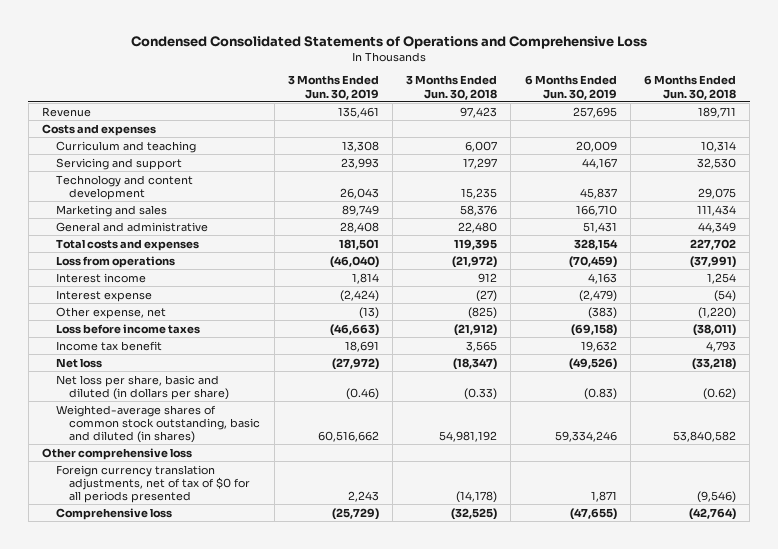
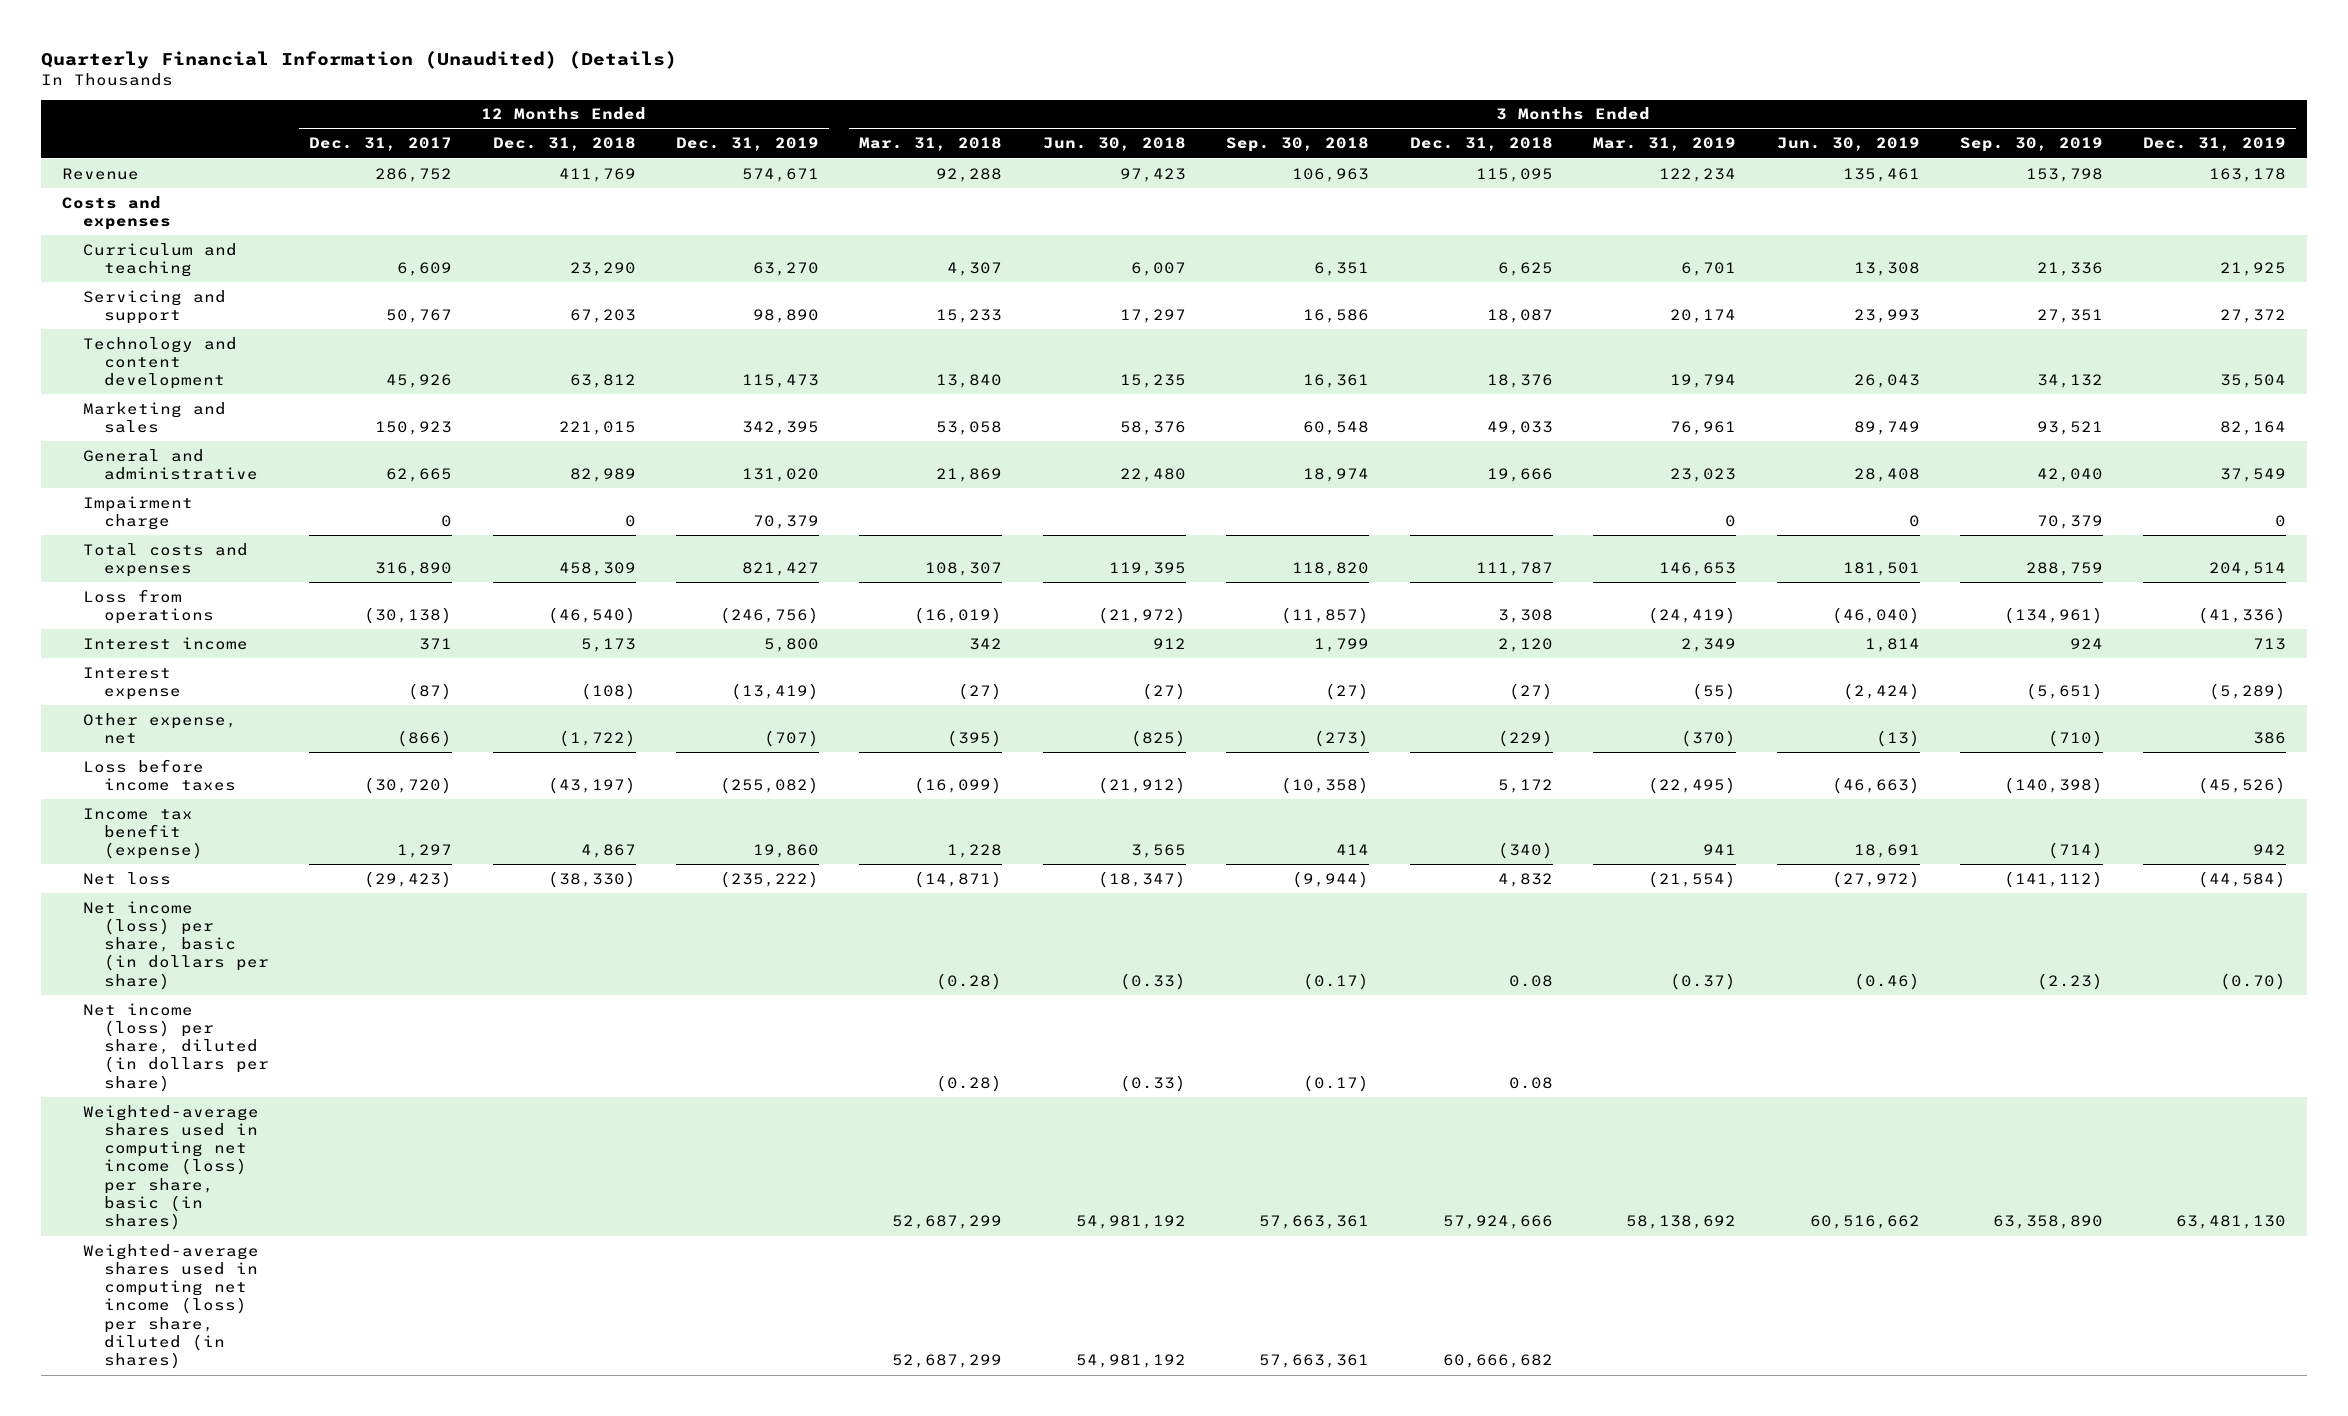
- Condensed Consolidated Statements of Operations and Comprehensive Loss
+ Quarterly Financial Information (Unaudited) (Details)
- | 3 Months Ended Jun. 30, 2019 | 3 Months Ended Jun. 30, 2018 | 6 Months Ended Jun. 30, 2019 | 6 Months Ended Jun. 30, 2018
+ | 12 Months Ended Dec. 31, 2017 | 12 Months Ended Dec. 31, 2018 | 12 Months Ended Dec. 31, 2019 | 3 Months Ended Mar. 31, 2018 | 3 Months Ended Jun. 30, 2018 | 3 Months Ended Sep. 30, 2018 | 3 Months Ended Dec. 31, 2018 | 3 Months Ended Mar. 31, 2019 | 3 Months Ended Jun. 30, 2019 | 3 Months Ended Sep. 30, 2019 | 3 Months Ended Dec. 31, 2019
+ Impairment charge | 0 | 0 | 70,379 | | | | | 0 | 0 | 70,379 | 0
- Income tax benefit | 18,691 | 3,565 | 19,632 | 4,793
+ Income tax benefit (expense) | 1,297 | 4,867 | 19,860 | 1,228 | 3,565 | 414 | (340) | 941 | 18,691 | (714) | 942
- Net loss per share, basic and diluted (in dollars per share) | (0.46) | (0.33) | (0.83) | (0.62)
- Weighted-average shares of common stock outstanding, basic and diluted (in shares) | 60,516,662 | 54,981,192 | 59,334,246 | 53,840,582
- Other comprehensive loss
- Foreign currency translation adjustments, net of tax of $0 for all periods presented | 2,243 | (14,178) | 1,871 | (9,546)
- Comprehensive loss | (25,729) | (32,525) | (47,655) | (42,764)
+ Net income (loss) per share, basic (in dollars per share) | | | | (0.28) | (0.33) | (0.17) | 0.08 | (0.37) | (0.46) | (2.23) | (0.70)
+ Net income (loss) per share, diluted (in dollars per share) | | | | (0.28) | (0.33) | (0.17) | 0.08 | | | |
+ Weighted-average shares used in computing net income (loss) per share, basic (in shares) | | | | 52,687,299 | 54,981,192 | 57,663,361 | 57,924,666 | 58,138,692 | 60,516,662 | 63,358,890 | 63,481,130
+ Weighted-average shares used in computing net income (loss) per share, diluted (in shares) | | | | 52,687,299 | 54,981,192 | 57,663,361 | 60,666,682 | | | |

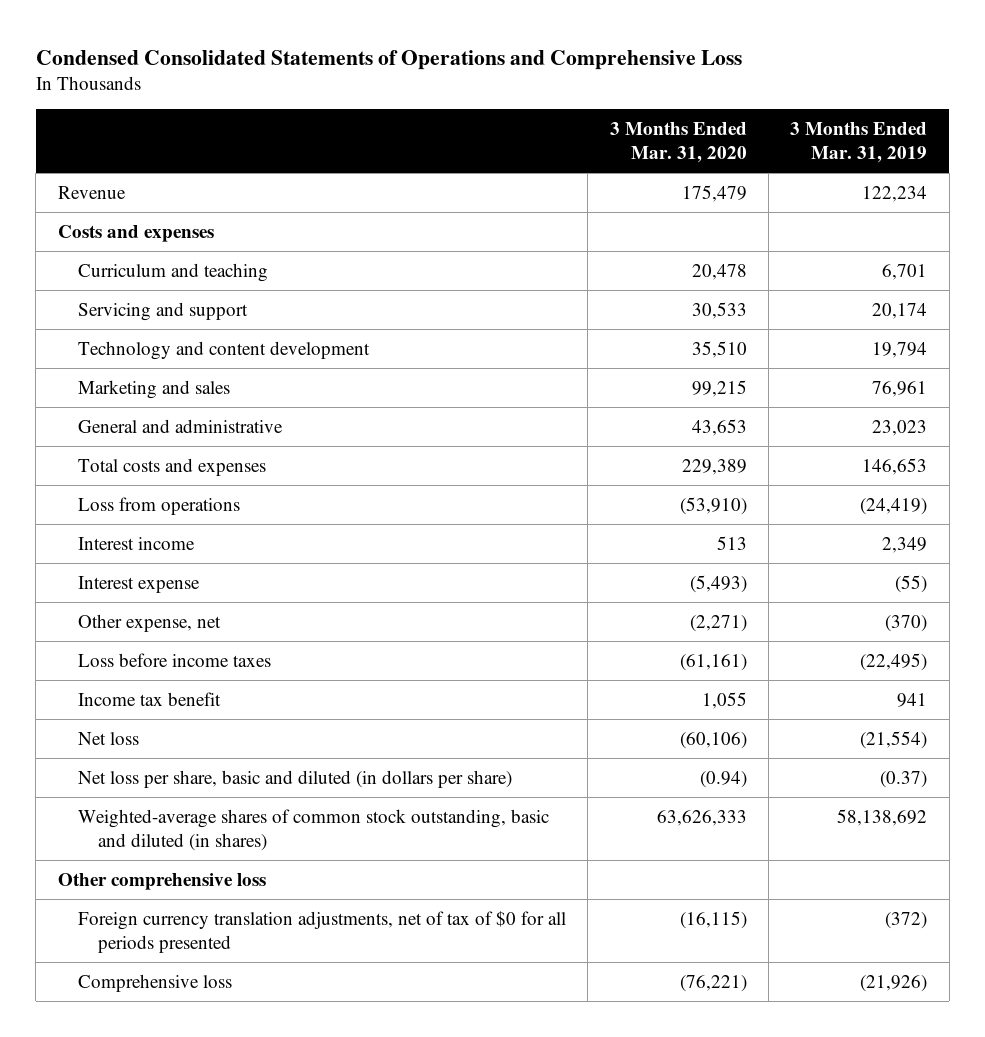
- Quarterly Financial Information (Unaudited) (Details)
+ Condensed Consolidated Statements of Operations and Comprehensive Loss
- | 12 Months Ended Dec. 31, 2017 | 12 Months Ended Dec. 31, 2018 | 12 Months Ended Dec. 31, 2019 | 3 Months Ended Mar. 31, 2018 | 3 Months Ended Jun. 30, 2018 | 3 Months Ended Sep. 30, 2018 | 3 Months Ended Dec. 31, 2018 | 3 Months Ended Mar. 31, 2019 | 3 Months Ended Jun. 30, 2019 | 3 Months Ended Sep. 30, 2019 | 3 Months Ended Dec. 31, 2019
+ | 3 Months Ended Mar. 31, 2020 | 3 Months Ended Mar. 31, 2019
- Impairment charge | 0 | 0 | 70,379 | | | | | 0 | 0 | 70,379 | 0
- Income tax benefit (expense) | 1,297 | 4,867 | 19,860 | 1,228 | 3,565 | 414 | (340) | 941 | 18,691 | (714) | 942
+ Income tax benefit | 1,055 | 941
- Net income (loss) per share, basic (in dollars per share) | | | | (0.28) | (0.33) | (0.17) | 0.08 | (0.37) | (0.46) | (2.23) | (0.70)
- Net income (loss) per share, diluted (in dollars per share) | | | | (0.28) | (0.33) | (0.17) | 0.08 | | | |
- Weighted-average shares used in computing net income (loss) per share, basic (in shares) | | | | 52,687,299 | 54,981,192 | 57,663,361 | 57,924,666 | 58,138,692 | 60,516,662 | 63,358,890 | 63,481,130
- Weighted-average shares used in computing net income (loss) per share, diluted (in shares) | | | | 52,687,299 | 54,981,192 | 57,663,361 | 60,666,682 | | | |
+ Net loss per share, basic and diluted (in dollars per share) | (0.94) | (0.37)
+ Weighted-average shares of common stock outstanding, basic and diluted (in shares) | 63,626,333 | 58,138,692
+ Other comprehensive loss
+ Foreign currency translation adjustments, net of tax of $0 for all periods presented | (16,115) | (372)
+ Comprehensive loss | (76,221) | (21,926)

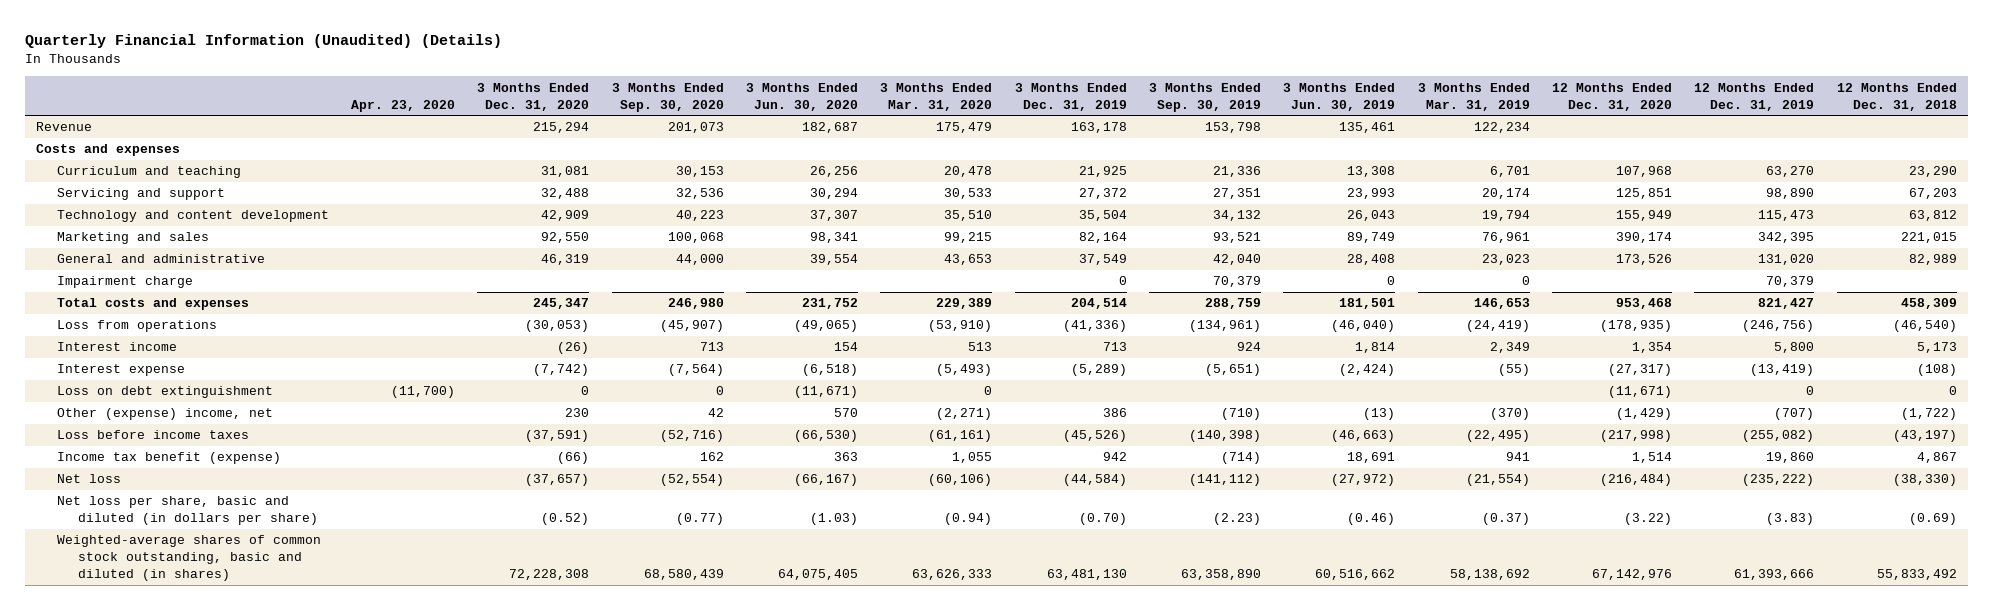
- Condensed Consolidated Statements of Operations and Comprehensive Loss
+ Quarterly Financial Information (Unaudited) (Details)
- | 3 Months Ended Mar. 31, 2020 | 3 Months Ended Mar. 31, 2019
+ | Apr. 23, 2020 | 3 Months Ended Dec. 31, 2020 | 3 Months Ended Sep. 30, 2020 | 3 Months Ended Jun. 30, 2020 | 3 Months Ended Mar. 31, 2020 | 3 Months Ended Dec. 31, 2019 | 3 Months Ended Sep. 30, 2019 | 3 Months Ended Jun. 30, 2019 | 3 Months Ended Mar. 31, 2019 | 12 Months Ended Dec. 31, 2020 | 12 Months Ended Dec. 31, 2019 | 12 Months Ended Dec. 31, 2018
+ Impairment charge | | | | | | 0 | 70,379 | 0 | 0 | | 70,379 |
- Other expense, net | (2,271) | (370)
+ Loss on debt extinguishment | (11,700) | 0 | 0 | (11,671) | 0 | | | | | (11,671) | 0 | 0
+ Other (expense) income, net | | 230 | 42 | 570 | (2,271) | 386 | (710) | (13) | (370) | (1,429) | (707) | (1,722)
- Income tax benefit | 1,055 | 941
+ Income tax benefit (expense) | | (66) | 162 | 363 | 1,055 | 942 | (714) | 18,691 | 941 | 1,514 | 19,860 | 4,867
- Other comprehensive loss
- Foreign currency translation adjustments, net of tax of $0 for all periods presented | (16,115) | (372)
- Comprehensive loss | (76,221) | (21,926)

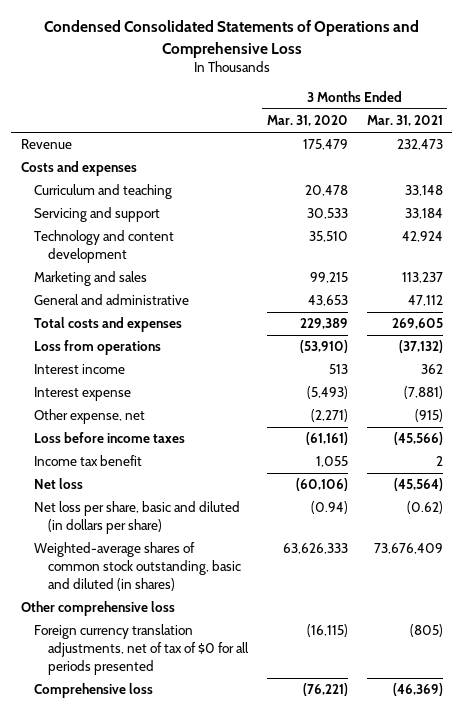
- Quarterly Financial Information (Unaudited) (Details)
+ Condensed Consolidated Statements of Operations and Comprehensive Loss
- | Apr. 23, 2020 | 3 Months Ended Dec. 31, 2020 | 3 Months Ended Sep. 30, 2020 | 3 Months Ended Jun. 30, 2020 | 3 Months Ended Mar. 31, 2020 | 3 Months Ended Dec. 31, 2019 | 3 Months Ended Sep. 30, 2019 | 3 Months Ended Jun. 30, 2019 | 3 Months Ended Mar. 31, 2019 | 12 Months Ended Dec. 31, 2020 | 12 Months Ended Dec. 31, 2019 | 12 Months Ended Dec. 31, 2018
+ | 3 Months Ended Mar. 31, 2020 | 3 Months Ended Mar. 31, 2021
- Impairment charge | | | | | | 0 | 70,379 | 0 | 0 | | 70,379 |
- Loss on debt extinguishment | (11,700) | 0 | 0 | (11,671) | 0 | | | | | (11,671) | 0 | 0
- Other (expense) income, net | | 230 | 42 | 570 | (2,271) | 386 | (710) | (13) | (370) | (1,429) | (707) | (1,722)
+ Other expense, net | (2,271) | (915)
- Income tax benefit (expense) | | (66) | 162 | 363 | 1,055 | 942 | (714) | 18,691 | 941 | 1,514 | 19,860 | 4,867
+ Income tax benefit | 1,055 | 2
+ Other comprehensive loss
+ Foreign currency translation adjustments, net of tax of $0 for all periods presented | (16,115) | (805)
+ Comprehensive loss | (76,221) | (46,369)

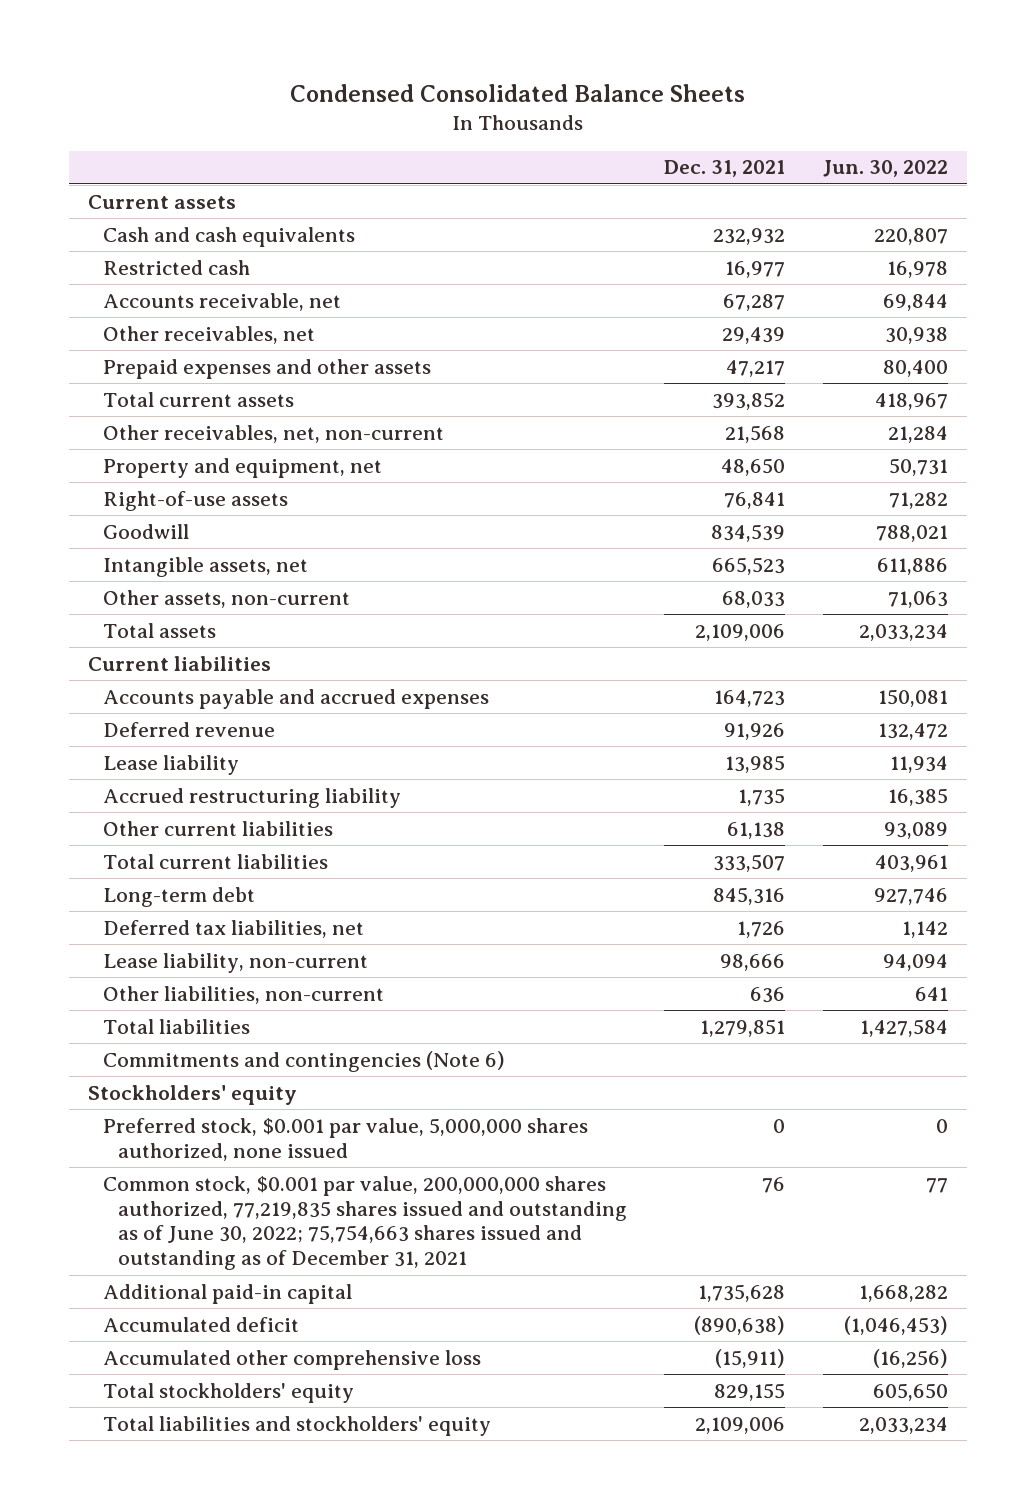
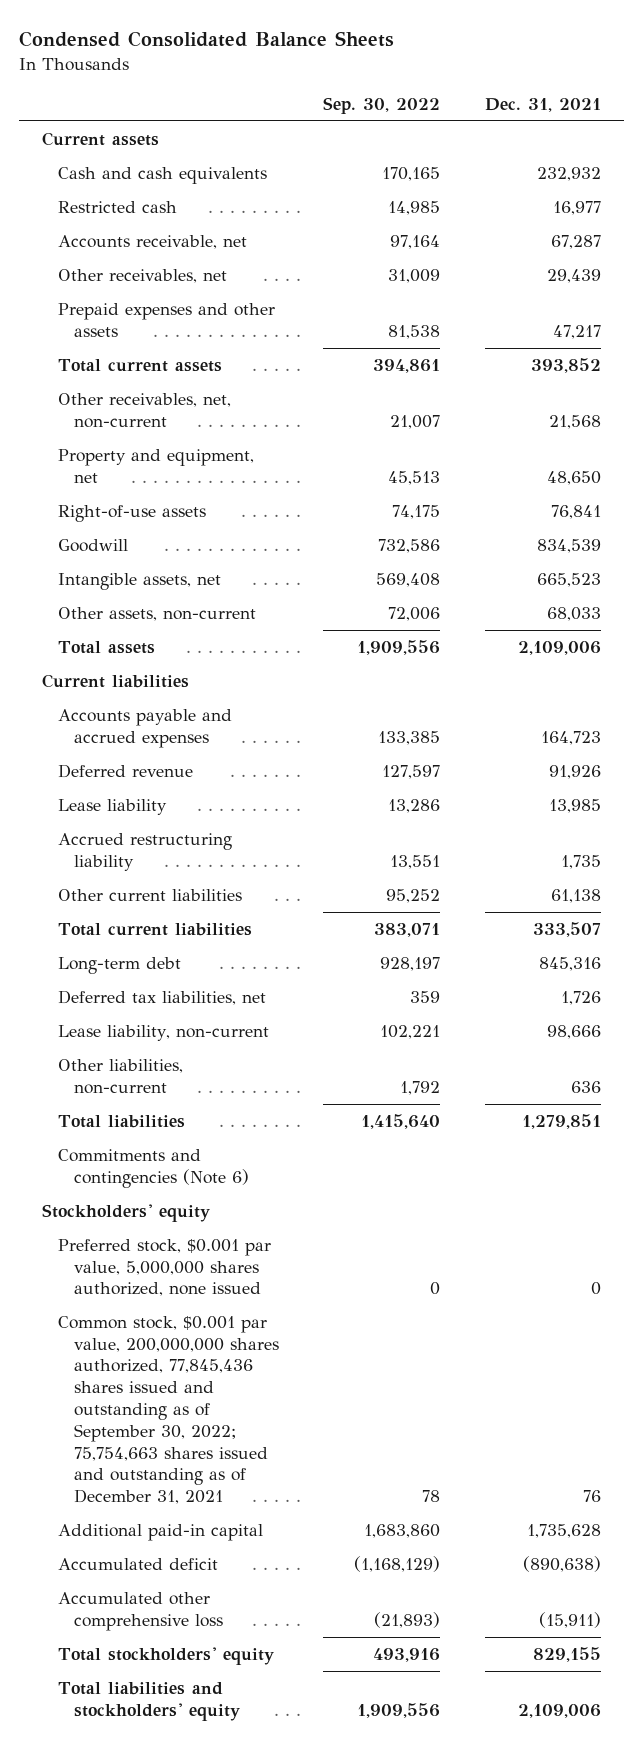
- | Dec. 31, 2021 | Jun. 30, 2022
+ | Sep. 30, 2022 | Dec. 31, 2021
- Common stock, $0.001 par value, 200,000,000 shares authorized, 77,219,835 shares issued and outstanding as of June 30, 2022; 75,754,663 shares issued and outstanding as of December 31, 2021 | 76 | 77
+ Common stock, $0.001 par value, 200,000,000 shares authorized, 77,845,436 shares issued and outstanding as of September 30, 2022; 75,754,663 shares issued and outstanding as of December 31, 2021 | 78 | 76

